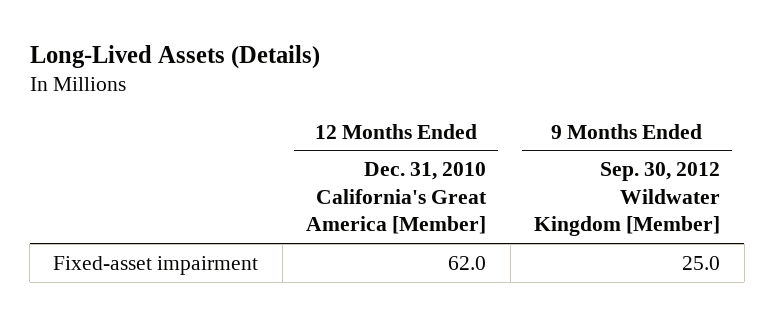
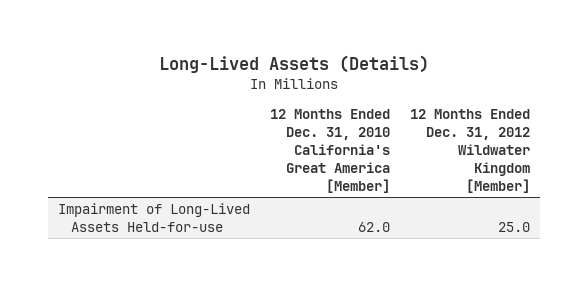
- | 12 Months Ended Dec. 31, 2010 California's Great America [Member] | 9 Months Ended Sep. 30, 2012 Wildwater Kingdom [Member]
+ | 12 Months Ended Dec. 31, 2010 California's Great America [Member] | 12 Months Ended Dec. 31, 2012 Wildwater Kingdom [Member]
- Fixed-asset impairment | 62.0 | 25.0
+ Impairment of Long-Lived Assets Held-for-use | 62.0 | 25.0

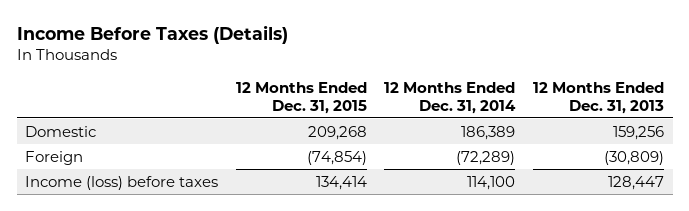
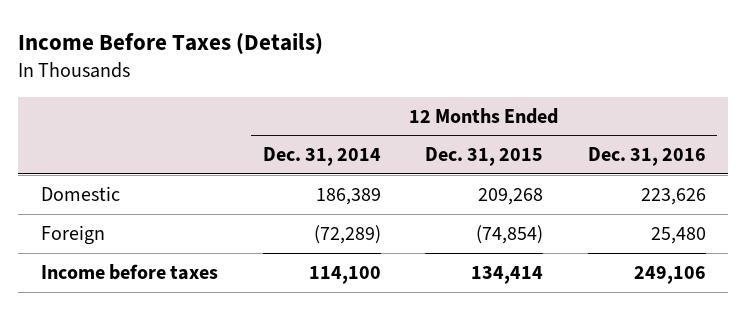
- | 12 Months Ended Dec. 31, 2015 | 12 Months Ended Dec. 31, 2014 | 12 Months Ended Dec. 31, 2013
+ | 12 Months Ended Dec. 31, 2014 | 12 Months Ended Dec. 31, 2015 | 12 Months Ended Dec. 31, 2016
- Income (loss) before taxes | 134,414 | 114,100 | 128,447
+ Income before taxes | 114,100 | 134,414 | 249,106

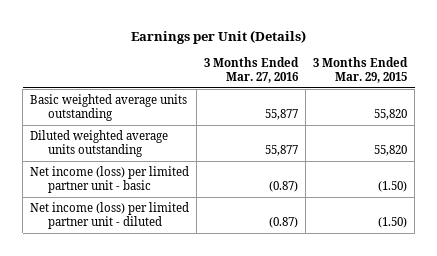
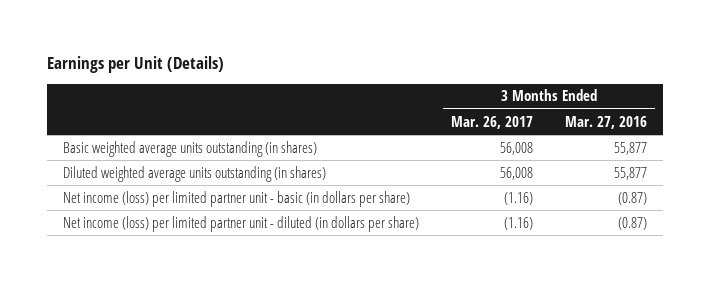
- | 3 Months Ended Mar. 27, 2016 | 3 Months Ended Mar. 29, 2015
+ | 3 Months Ended Mar. 26, 2017 | 3 Months Ended Mar. 27, 2016
- Basic weighted average units outstanding | 55,877 | 55,820
- Diluted weighted average units outstanding | 55,877 | 55,820
- Net income (loss) per limited partner unit - basic | (0.87) | (1.50)
- Net income (loss) per limited partner unit - diluted | (0.87) | (1.50)
+ Basic weighted average units outstanding (in shares) | 56,008 | 55,877
+ Diluted weighted average units outstanding (in shares) | 56,008 | 55,877
+ Net income (loss) per limited partner unit - basic (in dollars per share) | (1.16) | (0.87)
+ Net income (loss) per limited partner unit - diluted (in dollars per share) | (1.16) | (0.87)

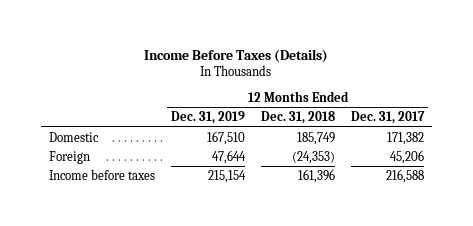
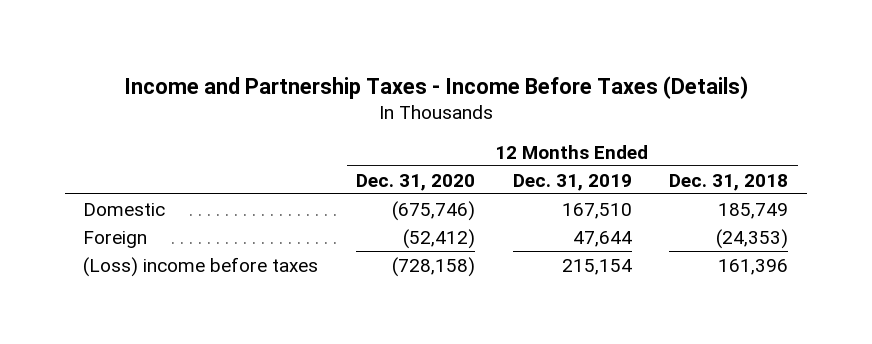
- Income Before Taxes (Details)
+ Income and Partnership Taxes - Income Before Taxes (Details)
- | 12 Months Ended Dec. 31, 2019 | 12 Months Ended Dec. 31, 2018 | 12 Months Ended Dec. 31, 2017
+ | 12 Months Ended Dec. 31, 2020 | 12 Months Ended Dec. 31, 2019 | 12 Months Ended Dec. 31, 2018
- Income before taxes | 215,154 | 161,396 | 216,588
+ (Loss) income before taxes | (728,158) | 215,154 | 161,396

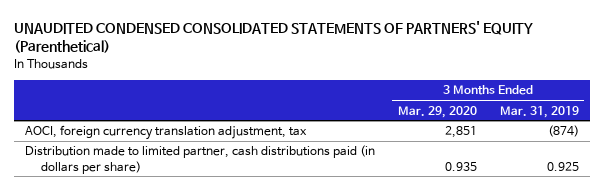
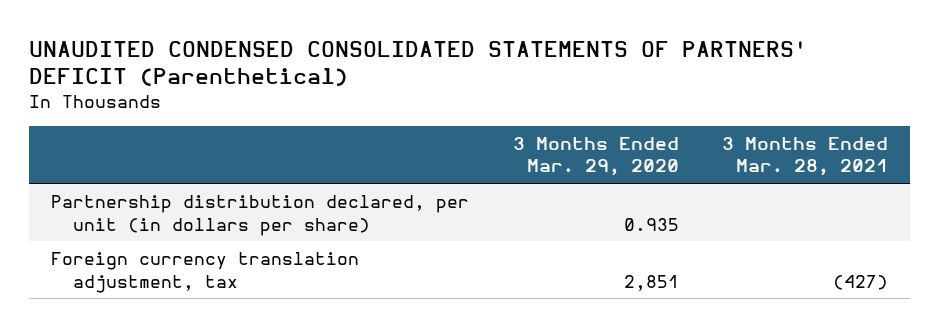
- UNAUDITED CONDENSED CONSOLIDATED STATEMENTS OF PARTNERS' EQUITY (Parenthetical)
+ UNAUDITED CONDENSED CONSOLIDATED STATEMENTS OF PARTNERS' DEFICIT (Parenthetical)
- | 3 Months Ended Mar. 29, 2020 | 3 Months Ended Mar. 31, 2019
+ | 3 Months Ended Mar. 29, 2020 | 3 Months Ended Mar. 28, 2021
- AOCI, foreign currency translation adjustment, tax | 2,851 | (874)
- Distribution made to limited partner, cash distributions paid (in dollars per share) | 0.935 | 0.925
+ Partnership distribution declared, per unit (in dollars per share) | 0.935 |
+ Foreign currency translation adjustment, tax | 2,851 | (427)

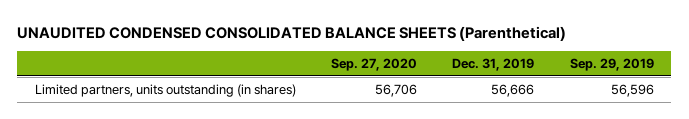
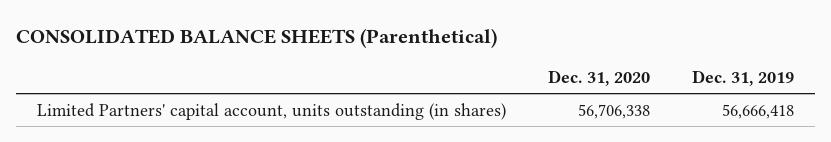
- UNAUDITED CONDENSED CONSOLIDATED BALANCE SHEETS (Parenthetical)
+ CONSOLIDATED BALANCE SHEETS (Parenthetical)
- | Sep. 27, 2020 | Dec. 31, 2019 | Sep. 29, 2019
+ | Dec. 31, 2020 | Dec. 31, 2019
- Limited partners, units outstanding (in shares) | 56,706 | 56,666 | 56,596
+ Limited Partners' capital account, units outstanding (in shares) | 56,706,338 | 56,666,418

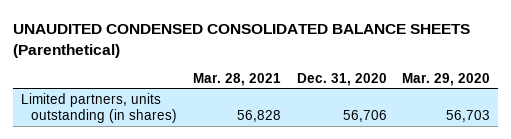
- CONSOLIDATED BALANCE SHEETS (Parenthetical)
+ UNAUDITED CONDENSED CONSOLIDATED BALANCE SHEETS (Parenthetical)
- | Dec. 31, 2020 | Dec. 31, 2019
+ | Mar. 28, 2021 | Dec. 31, 2020 | Mar. 29, 2020
- Limited Partners' capital account, units outstanding (in shares) | 56,706,338 | 56,666,418
+ Limited partners, units outstanding (in shares) | 56,828 | 56,706 | 56,703

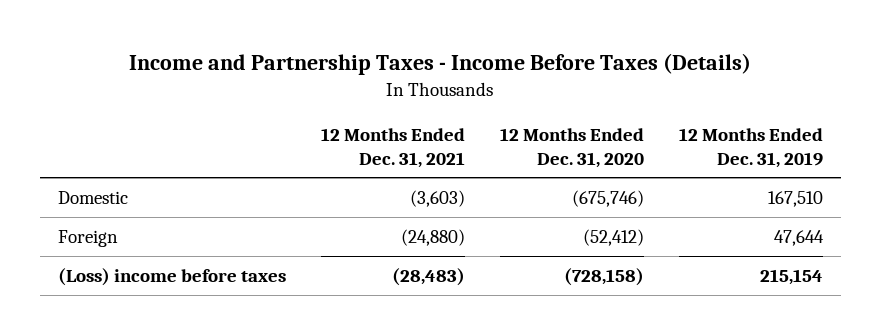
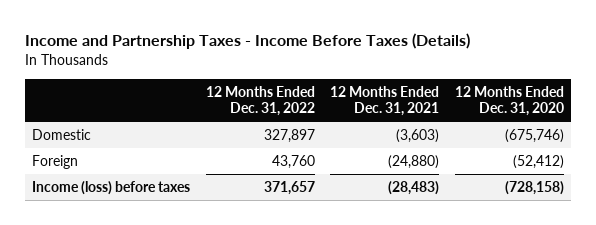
- | 12 Months Ended Dec. 31, 2021 | 12 Months Ended Dec. 31, 2020 | 12 Months Ended Dec. 31, 2019
+ | 12 Months Ended Dec. 31, 2022 | 12 Months Ended Dec. 31, 2021 | 12 Months Ended Dec. 31, 2020
- (Loss) income before taxes | (28,483) | (728,158) | 215,154
+ Income (loss) before taxes | 371,657 | (28,483) | (728,158)

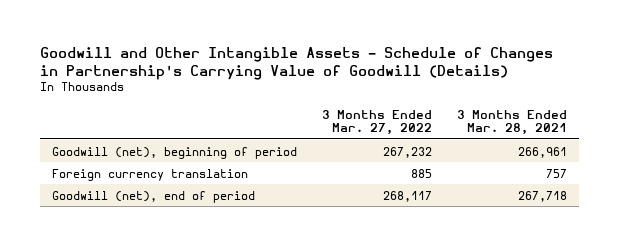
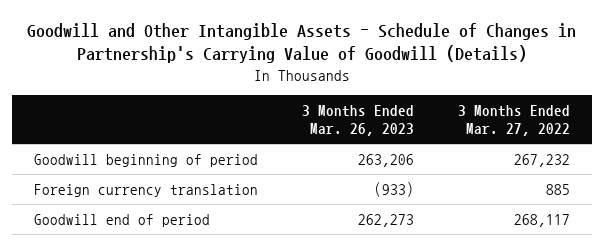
- | 3 Months Ended Mar. 27, 2022 | 3 Months Ended Mar. 28, 2021
+ | 3 Months Ended Mar. 26, 2023 | 3 Months Ended Mar. 27, 2022
- Goodwill (net), beginning of period | 267,232 | 266,961
+ Goodwill beginning of period | 263,206 | 267,232
- Goodwill (net), end of period | 268,117 | 267,718
+ Goodwill end of period | 262,273 | 268,117

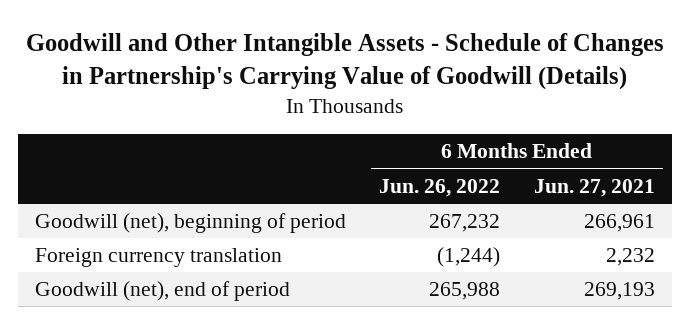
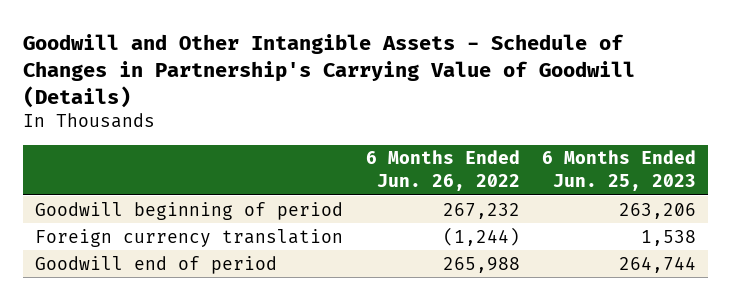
- | 6 Months Ended Jun. 26, 2022 | 6 Months Ended Jun. 27, 2021
+ | 6 Months Ended Jun. 26, 2022 | 6 Months Ended Jun. 25, 2023
- Goodwill (net), beginning of period | 267,232 | 266,961
+ Goodwill beginning of period | 267,232 | 263,206
- Goodwill (net), end of period | 265,988 | 269,193
+ Goodwill end of period | 265,988 | 264,744

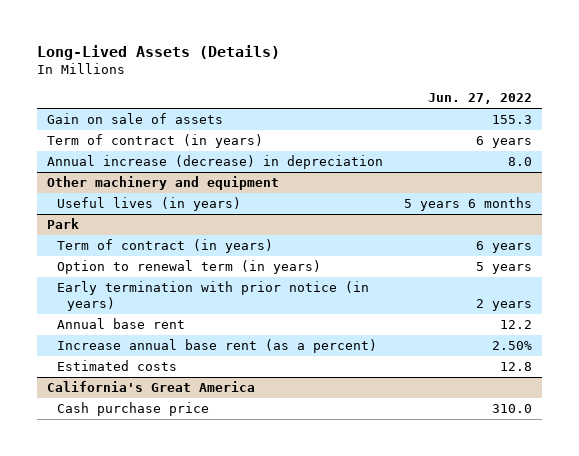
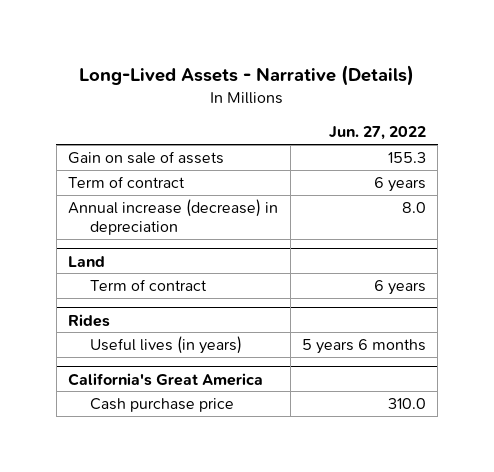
- Long-Lived Assets (Details)
+ Long-Lived Assets - Narrative (Details)
- Term of contract (in years) | 6 years
+ Term of contract | 6 years
- Other machinery and equipment
+ Land
+ Term of contract | 6 years
+ Rides
- Park
- Term of contract (in years) | 6 years
- Option to renewal term (in years) | 5 years
- Early termination with prior notice (in years) | 2 years
- Annual base rent | 12.2
- Increase annual base rent (as a percent) | 2.50%
- Estimated costs | 12.8

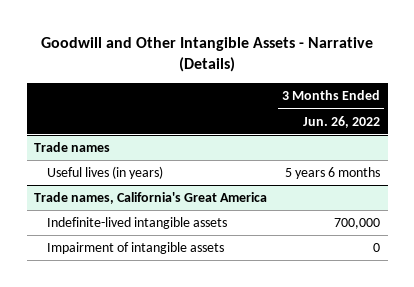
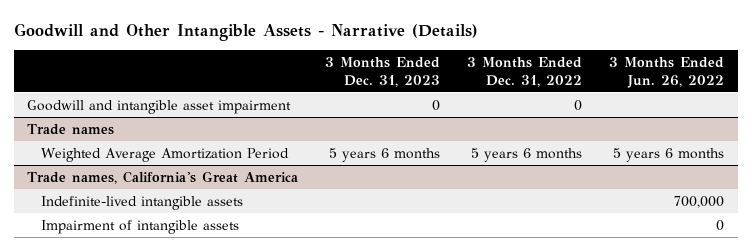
- | 3 Months Ended Jun. 26, 2022
+ | 3 Months Ended Dec. 31, 2023 | 3 Months Ended Dec. 31, 2022 | 3 Months Ended Jun. 26, 2022
+ Goodwill and intangible asset impairment | 0 | 0 |
@ Trade names
- Useful lives (in years) | 5 years 6 months
+ Weighted Average Amortization Period | 5 years 6 months | 5 years 6 months | 5 years 6 months

